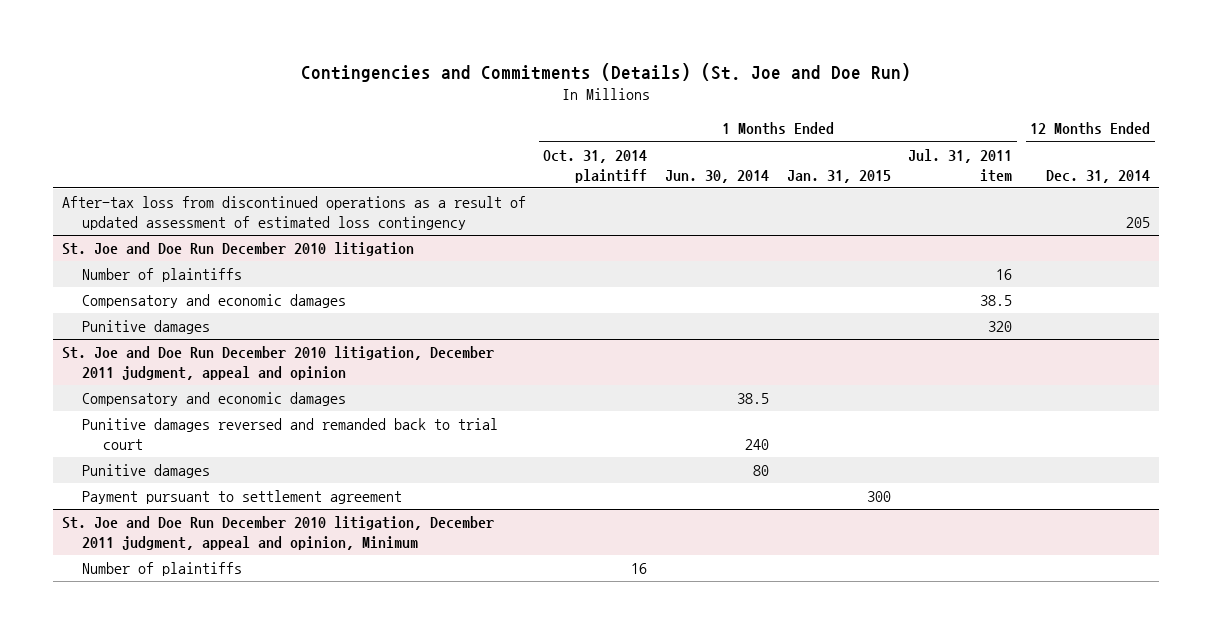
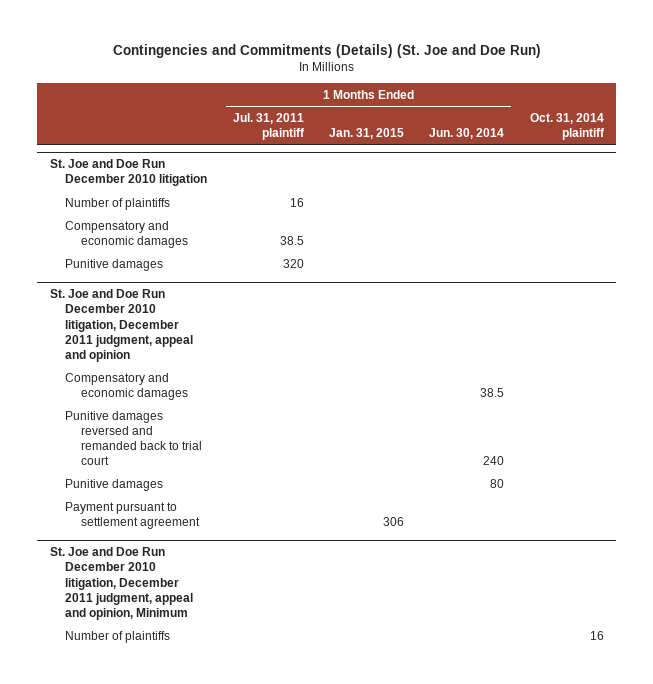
- | 1 Months Ended Oct. 31, 2014 plaintiff | 1 Months Ended Jun. 30, 2014 | 1 Months Ended Jan. 31, 2015 | 1 Months Ended Jul. 31, 2011 item | 12 Months Ended Dec. 31, 2014
+ | 1 Months Ended Jul. 31, 2011 plaintiff | 1 Months Ended Jan. 31, 2015 | 1 Months Ended Jun. 30, 2014 | Oct. 31, 2014 plaintiff
- After-tax loss from discontinued operations as a result of updated assessment of estimated loss contingency | | | | | 205
@ St. Joe and Doe Run December 2010 litigation, December 2011 judgment, appeal and opinion
- Payment pursuant to settlement agreement | | | 300 | |
+ Payment pursuant to settlement agreement | | 306 | |

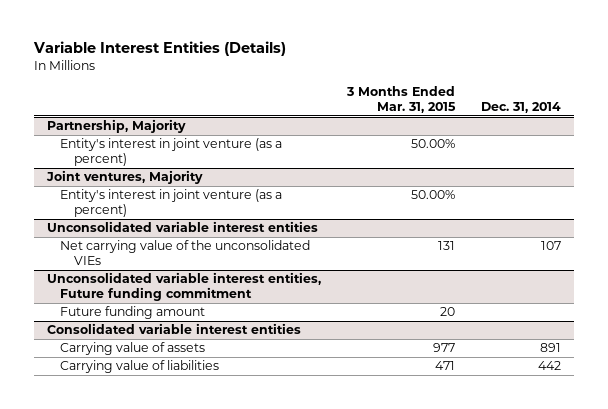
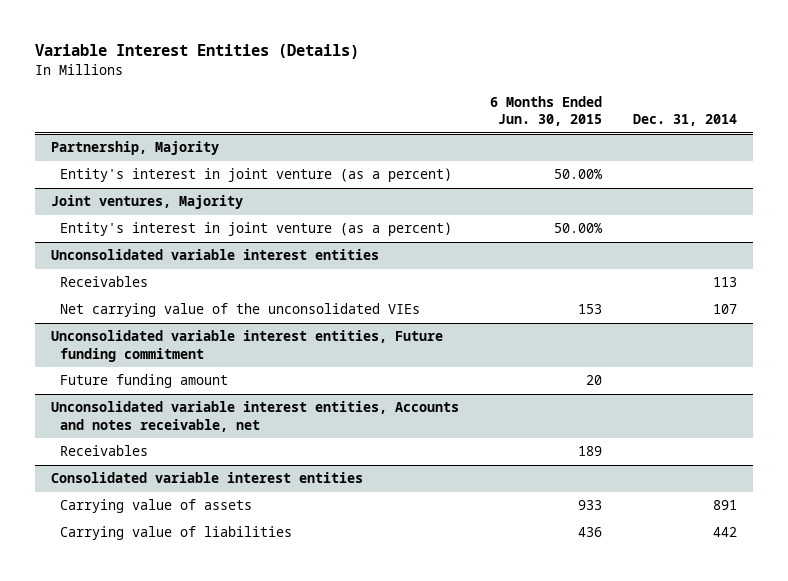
- | 3 Months Ended Mar. 31, 2015 | Dec. 31, 2014
+ | 6 Months Ended Jun. 30, 2015 | Dec. 31, 2014
@ Unconsolidated variable interest entities
+ Receivables | | 113
+ Unconsolidated variable interest entities, Accounts and notes receivable, net
+ Receivables | 189 |

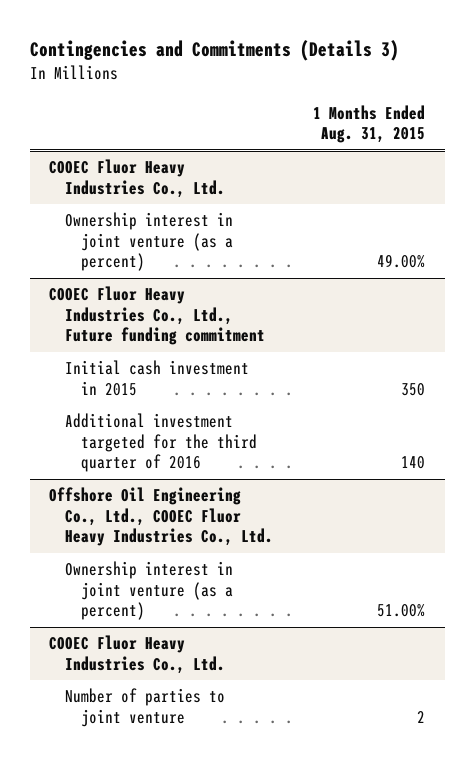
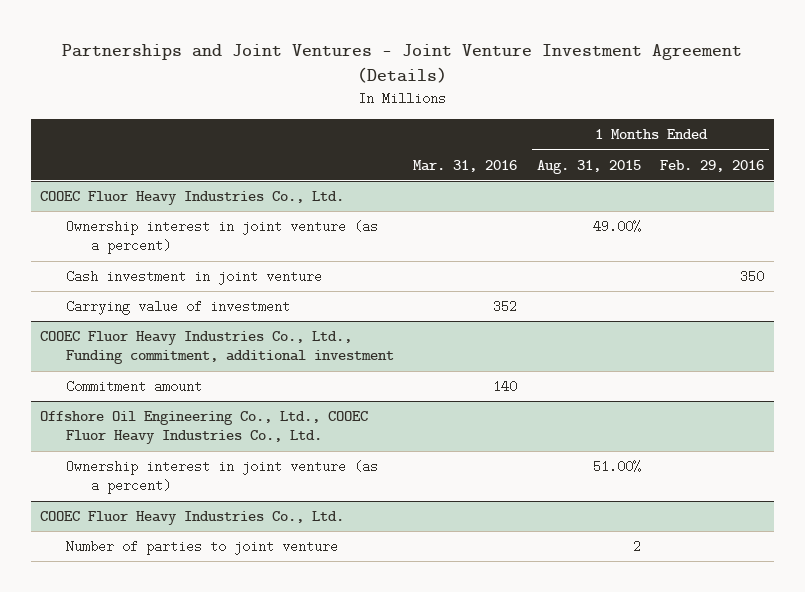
- Contingencies and Commitments (Details 3)
+ Partnerships and Joint Ventures - Joint Venture Investment Agreement (Details)
- | 1 Months Ended Aug. 31, 2015
+ | Mar. 31, 2016 | 1 Months Ended Aug. 31, 2015 | 1 Months Ended Feb. 29, 2016
- COOEC Fluor Heavy Industries Co., Ltd., Future funding commitment
- Initial cash investment in 2015 | 350
- Additional investment targeted for the third quarter of 2016 | 140
@ COOEC Fluor Heavy Industries Co., Ltd.
+ Cash investment in joint venture | | | 350
+ Carrying value of investment | 352 | |
+ COOEC Fluor Heavy Industries Co., Ltd., Funding commitment, additional investment
+ Commitment amount | 140 | |

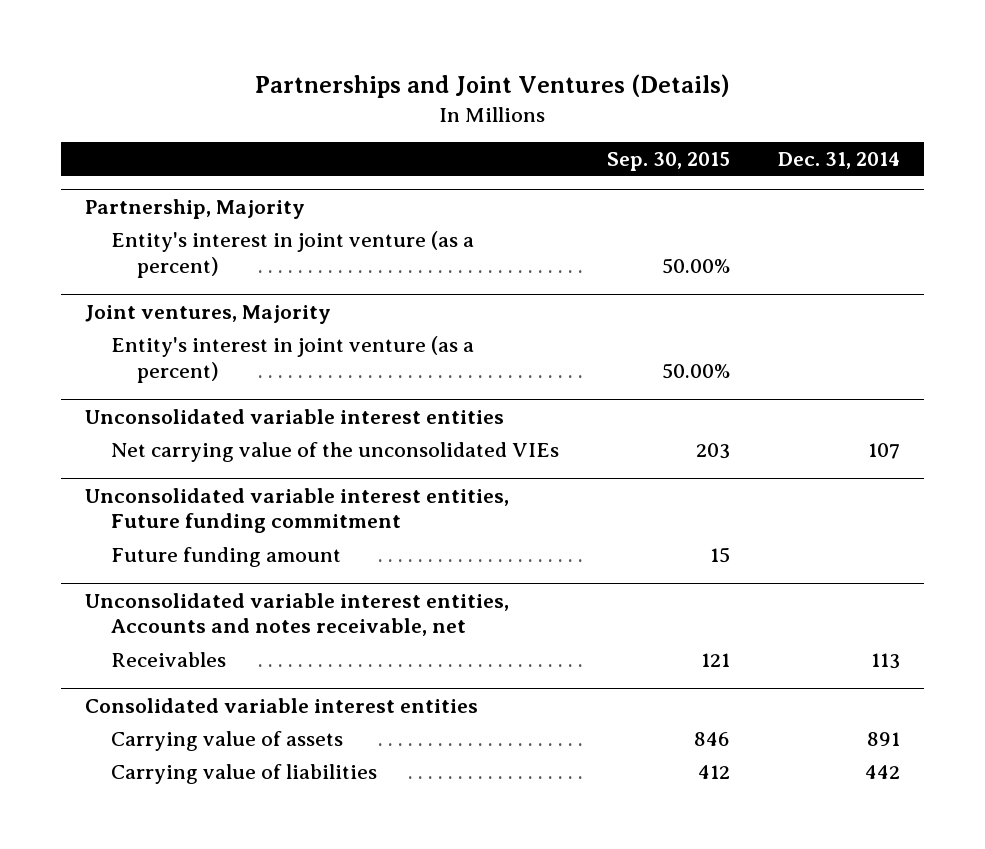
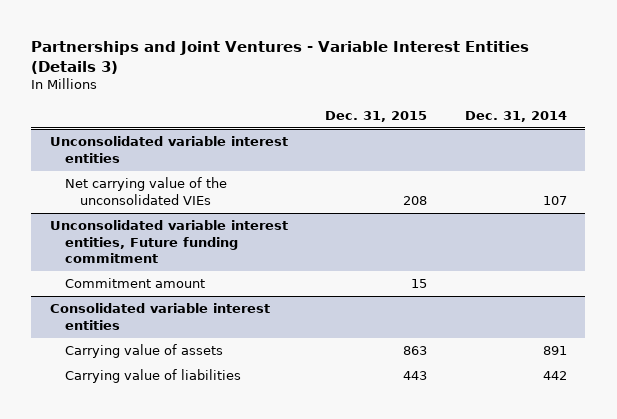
- Partnerships and Joint Ventures (Details)
+ Partnerships and Joint Ventures - Variable Interest Entities (Details 3)
- | Sep. 30, 2015 | Dec. 31, 2014
+ | Dec. 31, 2015 | Dec. 31, 2014
- Partnership, Majority
- Entity's interest in joint venture (as a percent) | 50.00% |
- Joint ventures, Majority
- Entity's interest in joint venture (as a percent) | 50.00% |
@ Unconsolidated variable interest entities, Future funding commitment
- Future funding amount | 15 |
- Unconsolidated variable interest entities, Accounts and notes receivable, net
- Receivables | 121 | 113
@ Unconsolidated variable interest entities, Future funding commitment
+ Commitment amount | 15 |

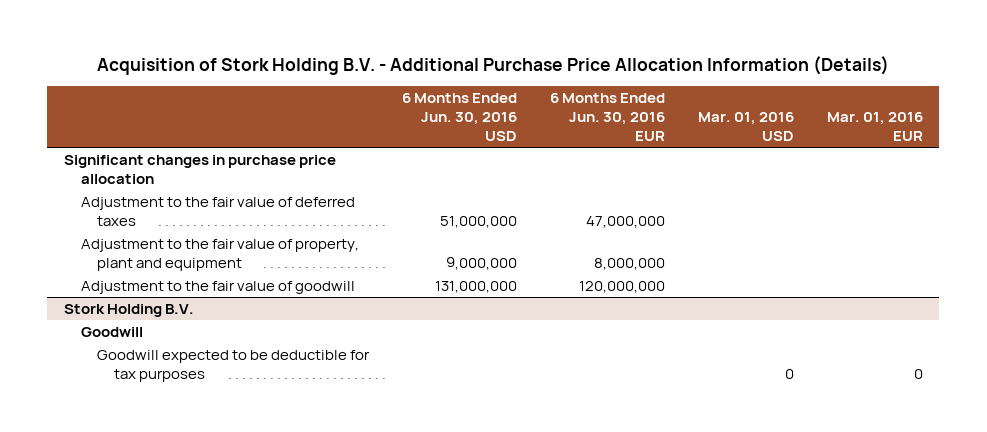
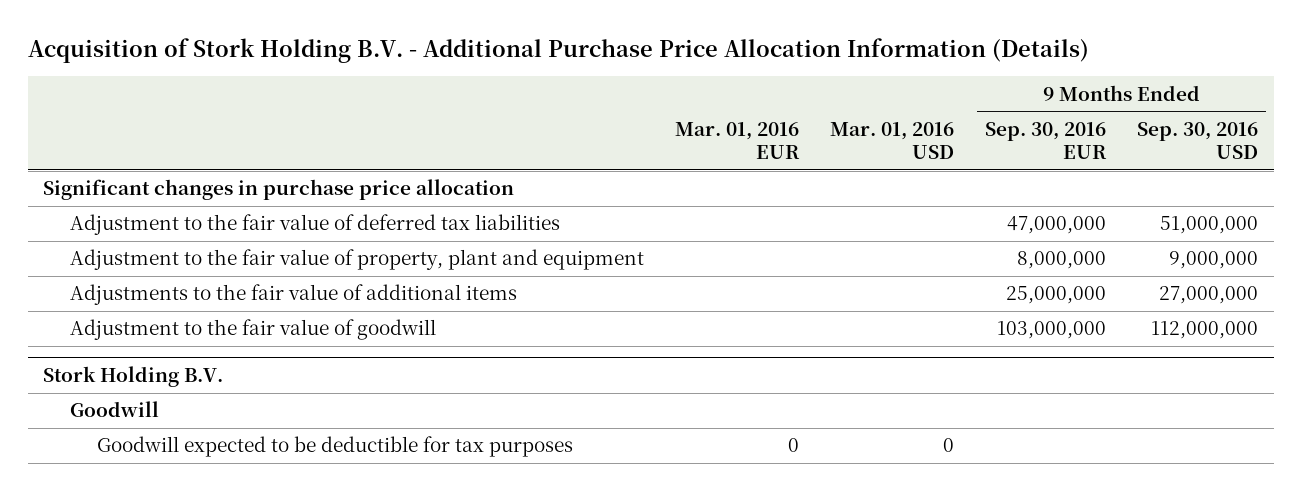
- | 6 Months Ended Jun. 30, 2016 USD | 6 Months Ended Jun. 30, 2016 EUR | Mar. 01, 2016 USD | Mar. 01, 2016 EUR
+ | Mar. 01, 2016 EUR | Mar. 01, 2016 USD | 9 Months Ended Sep. 30, 2016 EUR | 9 Months Ended Sep. 30, 2016 USD
- Adjustment to the fair value of deferred taxes | 51,000,000 | 47,000,000 | |
+ Adjustment to the fair value of deferred tax liabilities | | | 47,000,000 | 51,000,000
+ Adjustments to the fair value of additional items | | | 25,000,000 | 27,000,000

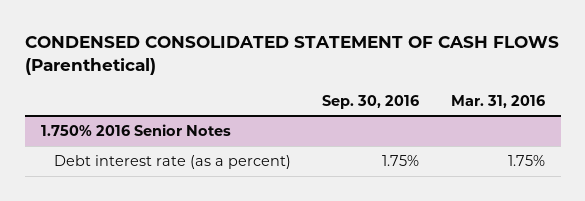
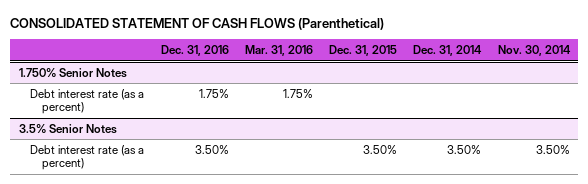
- CONDENSED CONSOLIDATED STATEMENT OF CASH FLOWS (Parenthetical)
+ CONSOLIDATED STATEMENT OF CASH FLOWS (Parenthetical)
- | Sep. 30, 2016 | Mar. 31, 2016
+ | Dec. 31, 2016 | Mar. 31, 2016 | Dec. 31, 2015 | Dec. 31, 2014 | Nov. 30, 2014
- 1.750% 2016 Senior Notes
+ 1.750% Senior Notes
+ 3.5% Senior Notes
+ Debt interest rate (as a percent) | 3.50% | | 3.50% | 3.50% | 3.50%

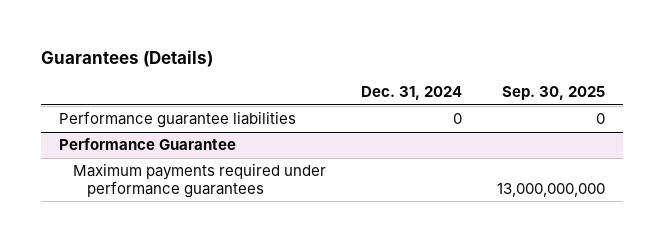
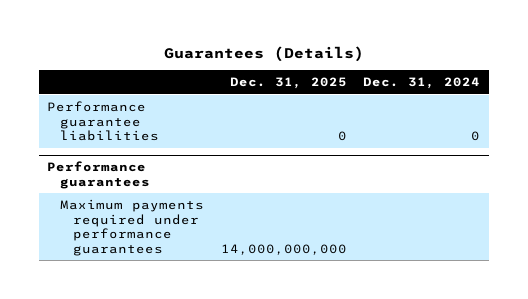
- | Dec. 31, 2024 | Sep. 30, 2025
+ | Dec. 31, 2025 | Dec. 31, 2024
- Performance Guarantee
+ Performance guarantees

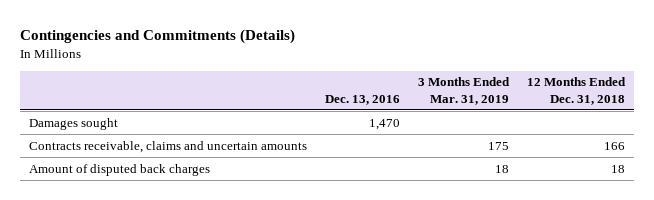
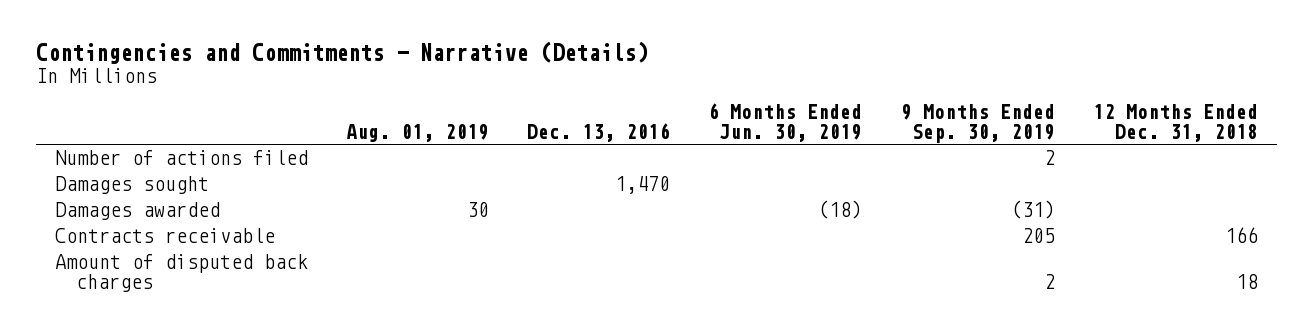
- Contingencies and Commitments (Details)
+ Contingencies and Commitments - Narrative (Details)
- | Dec. 13, 2016 | 3 Months Ended Mar. 31, 2019 | 12 Months Ended Dec. 31, 2018
+ | Aug. 01, 2019 | Dec. 13, 2016 | 6 Months Ended Jun. 30, 2019 | 9 Months Ended Sep. 30, 2019 | 12 Months Ended Dec. 31, 2018
+ Number of actions filed | | | | 2 |
- Contracts receivable, claims and uncertain amounts | | 175 | 166
+ Damages awarded | 30 | | (18) | (31) |
+ Contracts receivable | | | | 205 | 166

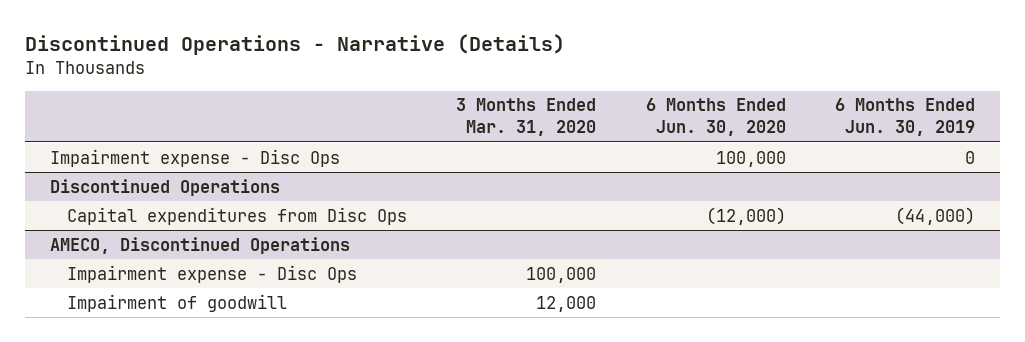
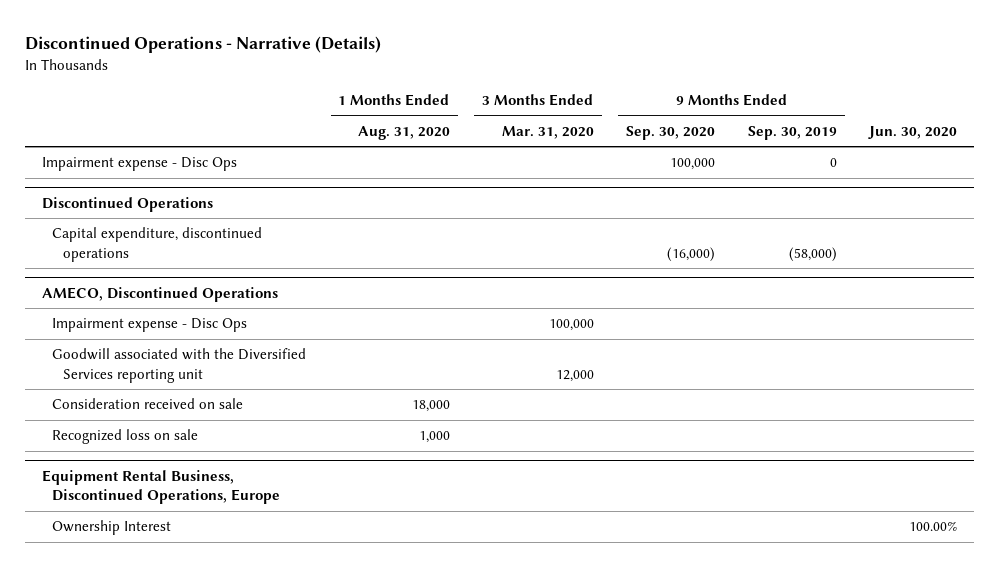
- | 3 Months Ended Mar. 31, 2020 | 6 Months Ended Jun. 30, 2020 | 6 Months Ended Jun. 30, 2019
+ | 1 Months Ended Aug. 31, 2020 | 3 Months Ended Mar. 31, 2020 | 9 Months Ended Sep. 30, 2020 | 9 Months Ended Sep. 30, 2019 | Jun. 30, 2020
@ Discontinued Operations
- Capital expenditures from Disc Ops | | (12,000) | (44,000)
+ Capital expenditure, discontinued operations | | | (16,000) | (58,000) |
@ AMECO, Discontinued Operations
- Impairment of goodwill | 12,000 | |
+ Goodwill associated with the Diversified Services reporting unit | | 12,000 | | |
+ Consideration received on sale | 18,000 | | | |
+ Recognized loss on sale | 1,000 | | | |
+ Equipment Rental Business, Discontinued Operations, Europe
+ Ownership Interest | | | | | 100.00%

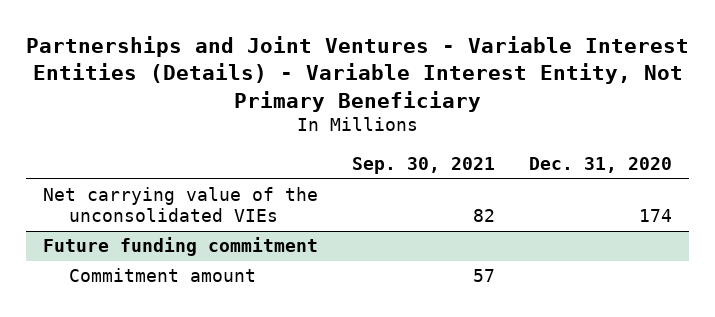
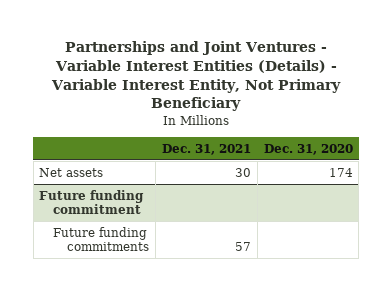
- | Sep. 30, 2021 | Dec. 31, 2020
+ | Dec. 31, 2021 | Dec. 31, 2020
- Net carrying value of the unconsolidated VIEs | 82 | 174
+ Net assets | 30 | 174
@ Future funding commitment
- Commitment amount | 57 |
+ Future funding commitments | 57 |

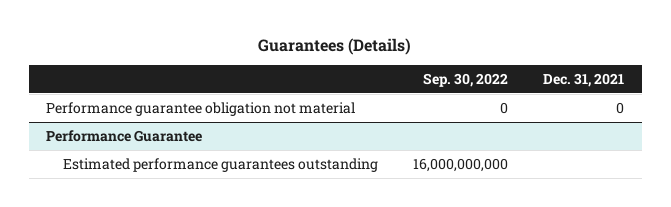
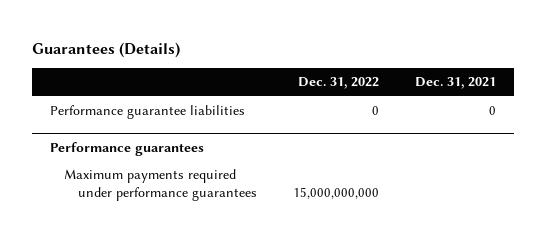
- | Sep. 30, 2022 | Dec. 31, 2021
+ | Dec. 31, 2022 | Dec. 31, 2021
- Performance guarantee obligation not material | 0 | 0
- Performance Guarantee
- Estimated performance guarantees outstanding | 16,000,000,000 |
+ Performance guarantee liabilities | 0 | 0
+ Performance guarantees
+ Maximum payments required under performance guarantees | 15,000,000,000 |

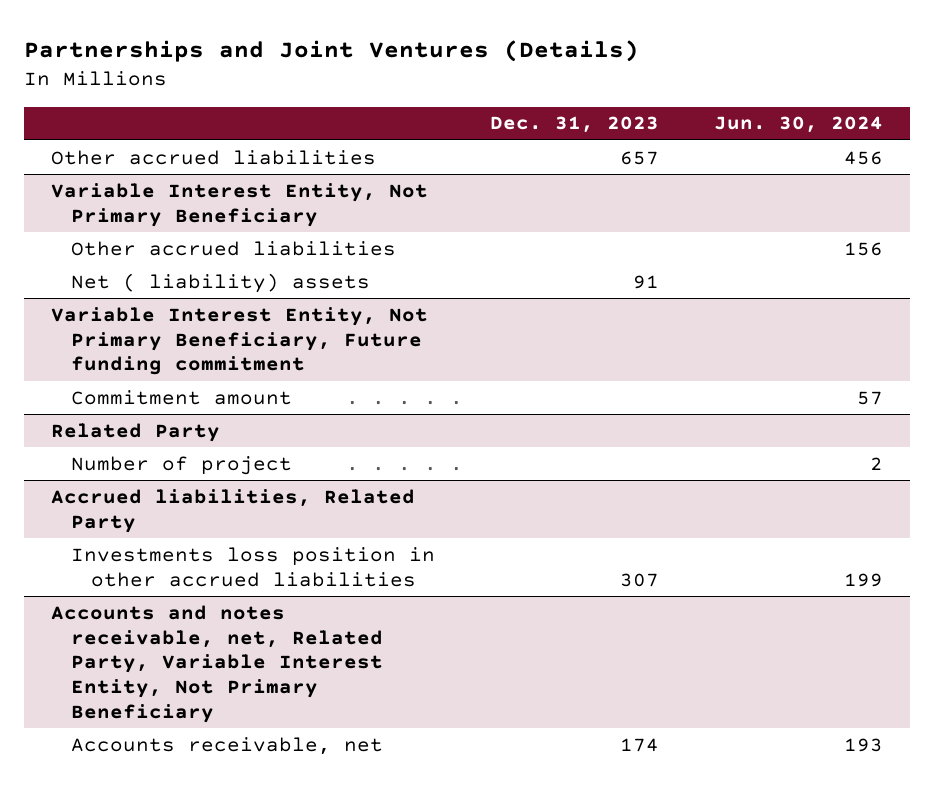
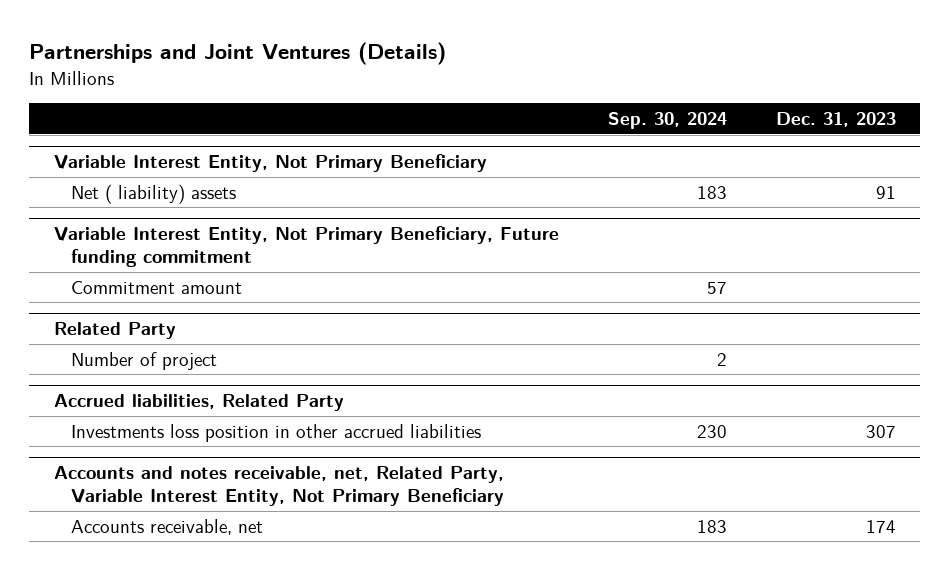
- | Dec. 31, 2023 | Jun. 30, 2024
+ | Sep. 30, 2024 | Dec. 31, 2023
- Other accrued liabilities | 657 | 456
@ Variable Interest Entity, Not Primary Beneficiary
- Other accrued liabilities | | 156

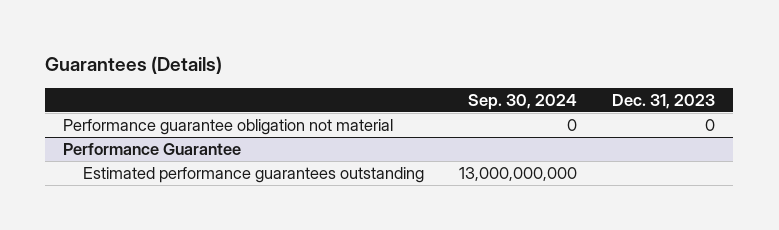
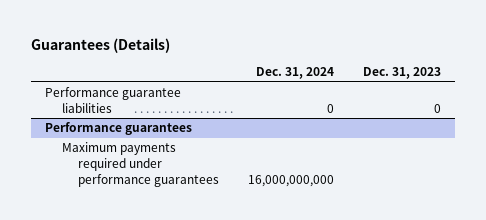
- | Sep. 30, 2024 | Dec. 31, 2023
+ | Dec. 31, 2024 | Dec. 31, 2023
- Performance guarantee obligation not material | 0 | 0
- Performance Guarantee
- Estimated performance guarantees outstanding | 13,000,000,000 |
+ Performance guarantee liabilities | 0 | 0
+ Performance guarantees
+ Maximum payments required under performance guarantees | 16,000,000,000 |

